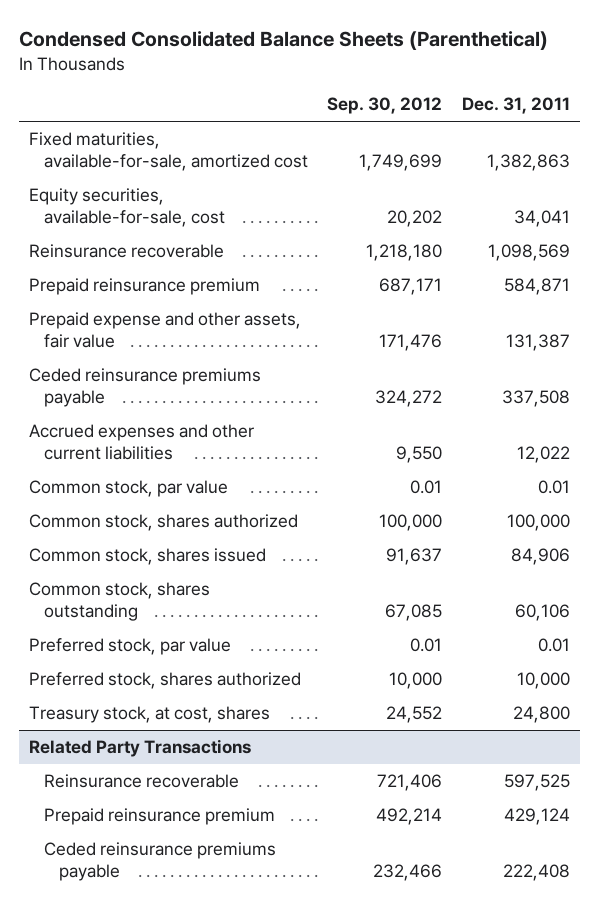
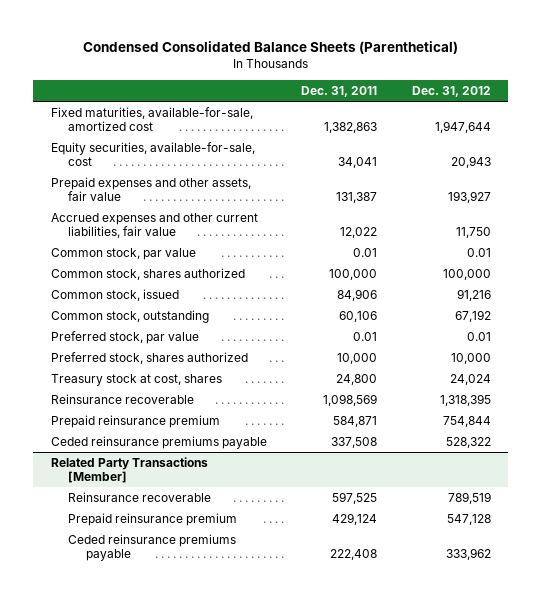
- | Sep. 30, 2012 | Dec. 31, 2011
+ | Dec. 31, 2011 | Dec. 31, 2012
- Prepaid expense and other assets, fair value | 171,476 | 131,387
- Accrued expenses and other current liabilities | 9,550 | 12,022
+ Prepaid expenses and other assets, fair value | 131,387 | 193,927
+ Accrued expenses and other current liabilities, fair value | 12,022 | 11,750
- Common stock, shares issued | 91,637 | 84,906
- Common stock, shares outstanding | 67,085 | 60,106
+ Common stock, issued | 84,906 | 91,216
+ Common stock, outstanding | 60,106 | 67,192
- Treasury stock, at cost, shares | 24,552 | 24,800
- Related Party Transactions
+ Treasury stock at cost, shares | 24,800 | 24,024
moved down: Reinsurance recoverable | 1,098,569 | 1,318,395
moved down: Prepaid reinsurance premium | 584,871 | 754,844
moved down: Ceded reinsurance premiums payable | 337,508 | 528,322
+ Related Party Transactions [Member]

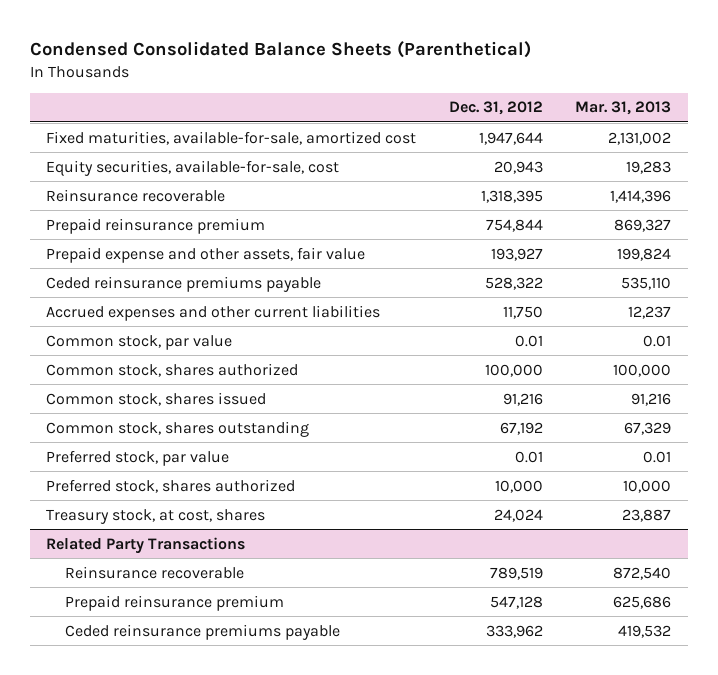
- | Dec. 31, 2011 | Dec. 31, 2012
+ | Dec. 31, 2012 | Mar. 31, 2013
- Prepaid expenses and other assets, fair value | 131,387 | 193,927
- Accrued expenses and other current liabilities, fair value | 12,022 | 11,750
moved up: Reinsurance recoverable | 1,318,395 | 1,414,396
moved up: Prepaid reinsurance premium | 754,844 | 869,327
+ Prepaid expense and other assets, fair value | 193,927 | 199,824
moved up: Ceded reinsurance premiums payable | 528,322 | 535,110
+ Accrued expenses and other current liabilities | 11,750 | 12,237
- Common stock, issued | 84,906 | 91,216
- Common stock, outstanding | 60,106 | 67,192
+ Common stock, shares issued | 91,216 | 91,216
+ Common stock, shares outstanding | 67,192 | 67,329
- Treasury stock at cost, shares | 24,800 | 24,024
- Related Party Transactions [Member]
+ Treasury stock, at cost, shares | 24,024 | 23,887
+ Related Party Transactions

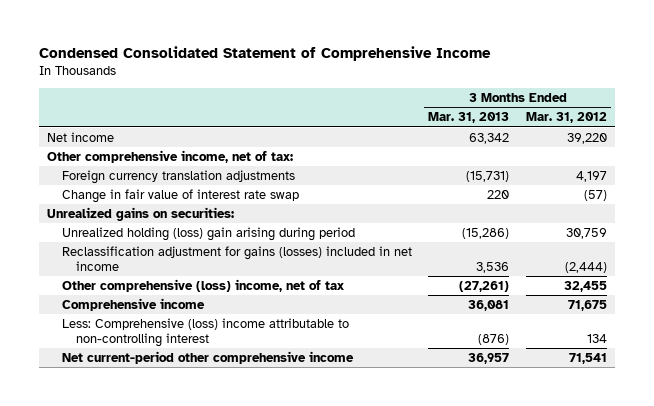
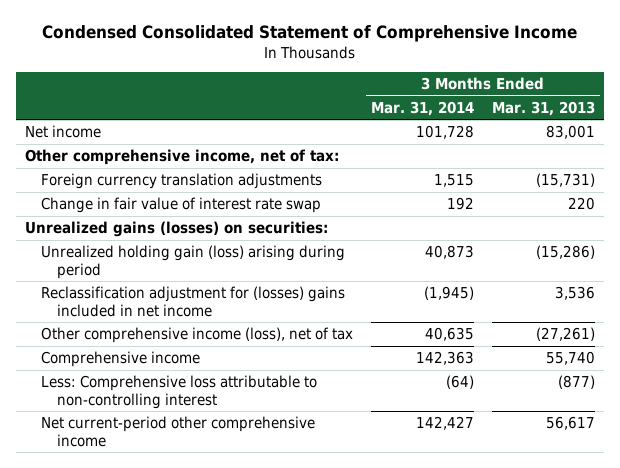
- | 3 Months Ended Mar. 31, 2013 | 3 Months Ended Mar. 31, 2012
+ | 3 Months Ended Mar. 31, 2014 | 3 Months Ended Mar. 31, 2013
- Net income | 63,342 | 39,220
+ Net income | 101,728 | 83,001
- Unrealized gains on securities:
- Unrealized holding (loss) gain arising during period | (15,286) | 30,759
- Reclassification adjustment for gains (losses) included in net income | 3,536 | (2,444)
- Other comprehensive (loss) income, net of tax | (27,261) | 32,455
- Comprehensive income | 36,081 | 71,675
- Less: Comprehensive (loss) income attributable to non-controlling interest | (876) | 134
- Net current-period other comprehensive income | 36,957 | 71,541
+ Unrealized gains (losses) on securities:
+ Unrealized holding gain (loss) arising during period | 40,873 | (15,286)
+ Reclassification adjustment for (losses) gains included in net income | (1,945) | 3,536
+ Other comprehensive income (loss), net of tax | 40,635 | (27,261)
+ Comprehensive income | 142,363 | 55,740
+ Less: Comprehensive loss attributable to non-controlling interest | (64) | (877)
+ Net current-period other comprehensive income | 142,427 | 56,617

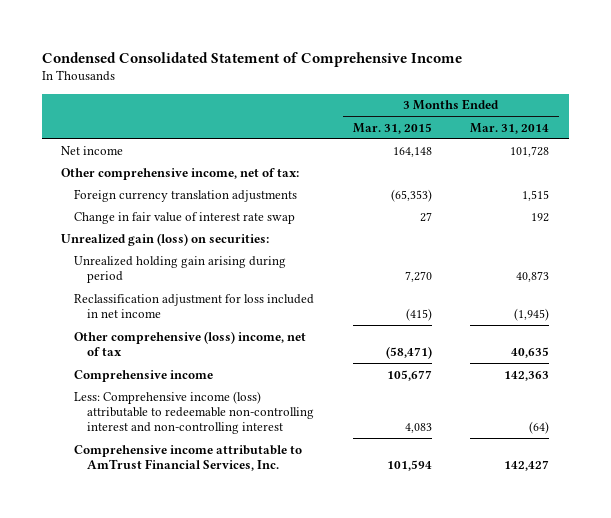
- | 3 Months Ended Mar. 31, 2014 | 3 Months Ended Mar. 31, 2013
+ | 3 Months Ended Mar. 31, 2015 | 3 Months Ended Mar. 31, 2014
- Unrealized gains (losses) on securities:
- Unrealized holding gain (loss) arising during period | 40,873 | (15,286)
- Reclassification adjustment for (losses) gains included in net income | (1,945) | 3,536
- Other comprehensive income (loss), net of tax | 40,635 | (27,261)
+ Unrealized gain (loss) on securities:
+ Unrealized holding gain arising during period | 7,270 | 40,873
+ Reclassification adjustment for loss included in net income | (415) | (1,945)
+ Other comprehensive (loss) income, net of tax | (58,471) | 40,635
- Less: Comprehensive loss attributable to non-controlling interest | (64) | (877)
- Net current-period other comprehensive income | 142,427 | 56,617
+ Less: Comprehensive income (loss) attributable to redeemable non-controlling interest and non-controlling interest | 4,083 | (64)
+ Comprehensive income attributable to AmTrust Financial Services, Inc. | 101,594 | 142,427

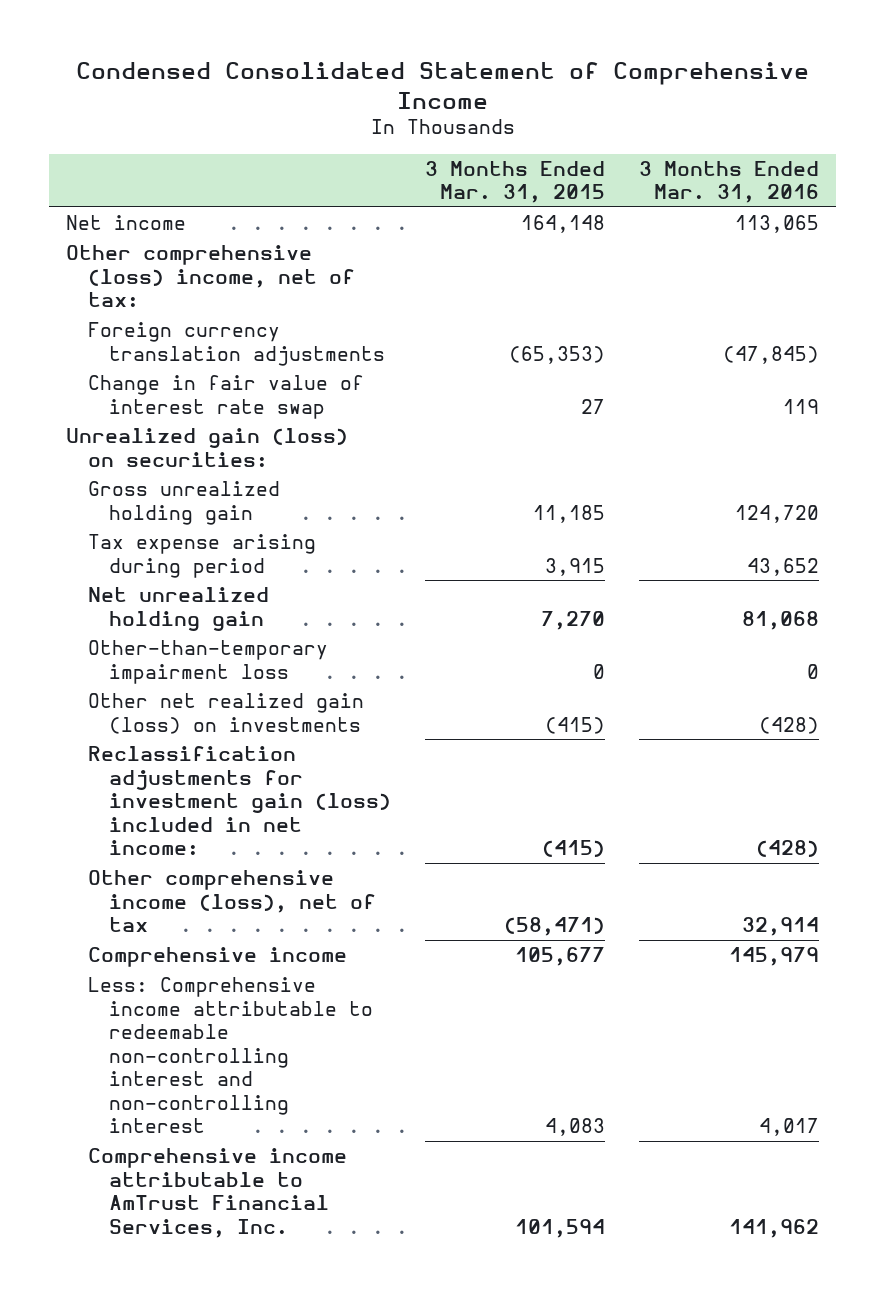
- | 3 Months Ended Mar. 31, 2015 | 3 Months Ended Mar. 31, 2014
+ | 3 Months Ended Mar. 31, 2015 | 3 Months Ended Mar. 31, 2016
- Other comprehensive income, net of tax:
+ Other comprehensive (loss) income, net of tax:
- Unrealized holding gain arising during period | 7,270 | 40,873
- Reclassification adjustment for loss included in net income | (415) | (1,945)
- Other comprehensive (loss) income, net of tax | (58,471) | 40,635
+ Gross unrealized holding gain | 11,185 | 124,720
+ Tax expense arising during period | 3,915 | 43,652
+ Net unrealized holding gain | 7,270 | 81,068
+ Other-than-temporary impairment loss | 0 | 0
+ Other net realized gain (loss) on investments | (415) | (428)
+ Reclassification adjustments for investment gain (loss) included in net income: | (415) | (428)
+ Other comprehensive income (loss), net of tax | (58,471) | 32,914
- Less: Comprehensive income (loss) attributable to redeemable non-controlling interest and non-controlling interest | 4,083 | (64)
+ Less: Comprehensive income attributable to redeemable non-controlling interest and non-controlling interest | 4,083 | 4,017

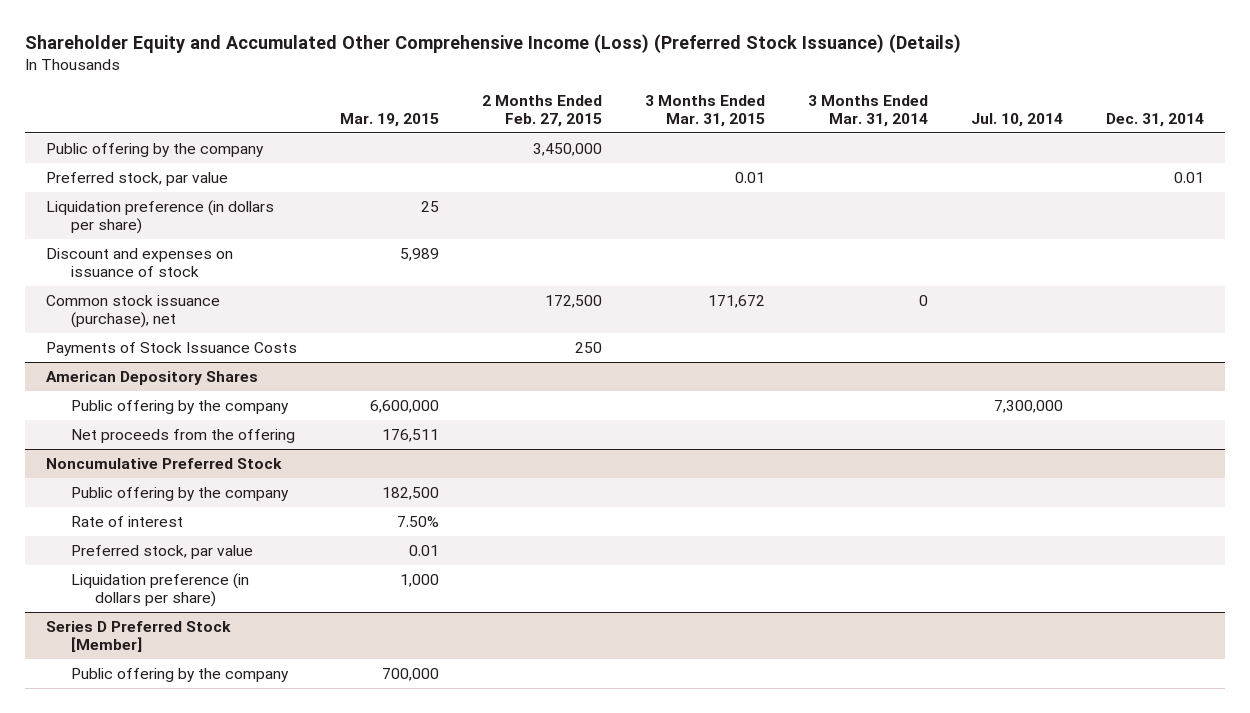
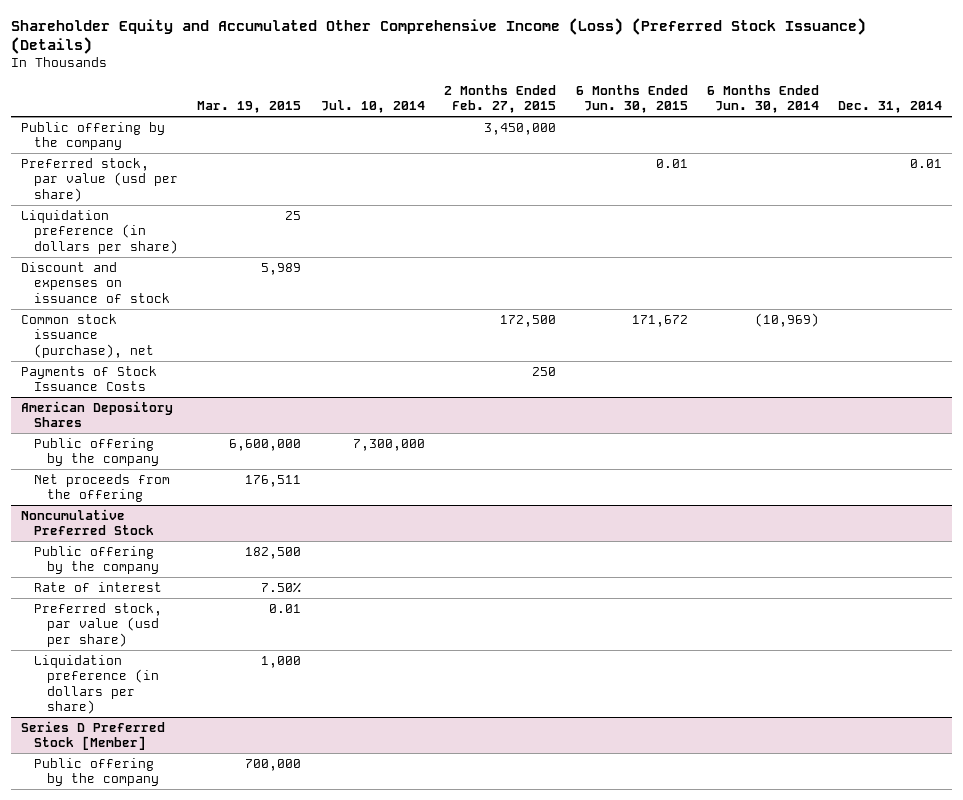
- | Mar. 19, 2015 | 2 Months Ended Feb. 27, 2015 | 3 Months Ended Mar. 31, 2015 | 3 Months Ended Mar. 31, 2014 | Jul. 10, 2014 | Dec. 31, 2014
+ | Mar. 19, 2015 | Jul. 10, 2014 | 2 Months Ended Feb. 27, 2015 | 6 Months Ended Jun. 30, 2015 | 6 Months Ended Jun. 30, 2014 | Dec. 31, 2014
- Preferred stock, par value | | | 0.01 | | | 0.01
+ Preferred stock, par value (usd per share) | | | | 0.01 | | 0.01
@ Noncumulative Preferred Stock
- Preferred stock, par value | 0.01 | | | | |
+ Preferred stock, par value (usd per share) | 0.01 | | | | |

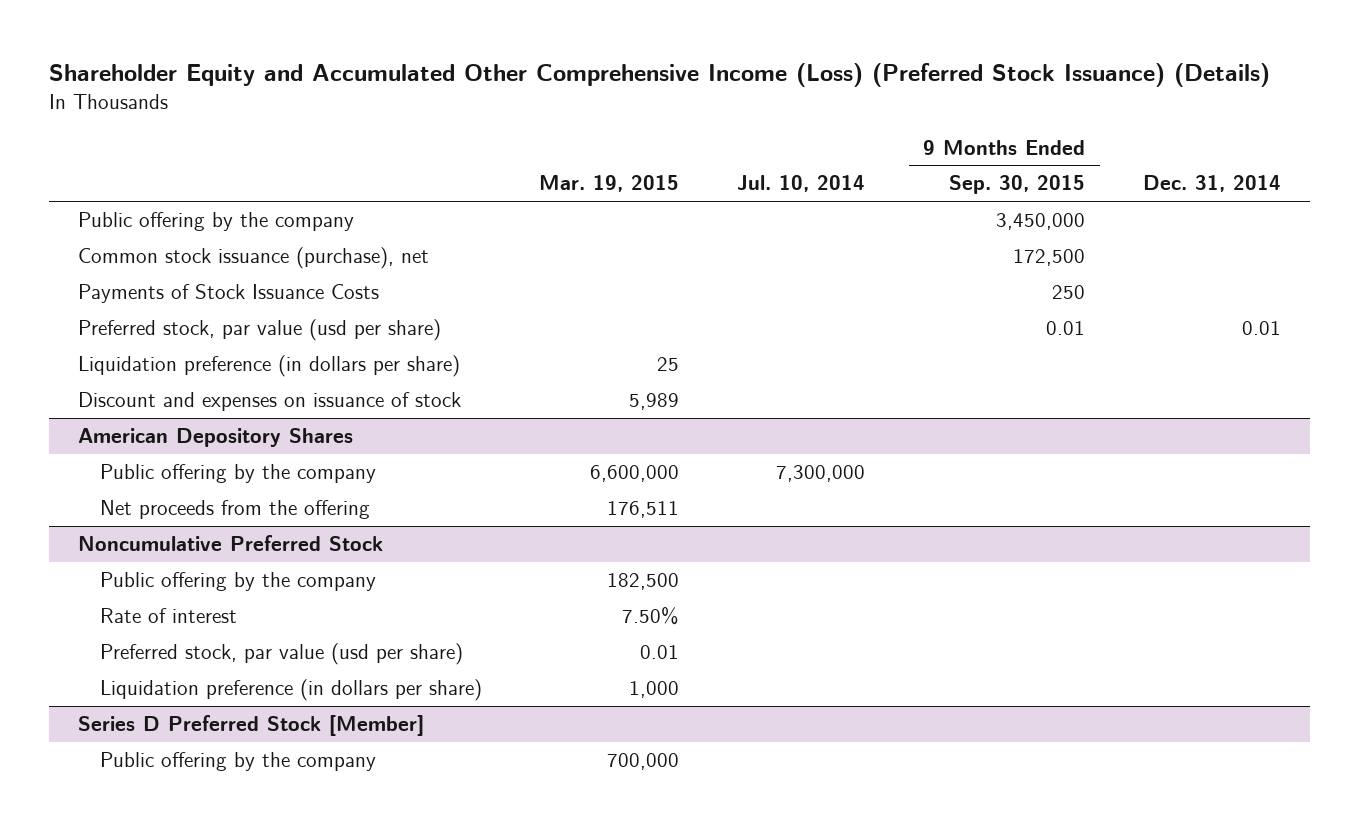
- | Mar. 19, 2015 | Jul. 10, 2014 | 2 Months Ended Feb. 27, 2015 | 6 Months Ended Jun. 30, 2015 | 6 Months Ended Jun. 30, 2014 | Dec. 31, 2014
+ | Mar. 19, 2015 | Jul. 10, 2014 | 9 Months Ended Sep. 30, 2015 | Dec. 31, 2014
moved up: Common stock issuance (purchase), net | | | 172,500 |
moved up: Payments of Stock Issuance Costs | | | 250 |

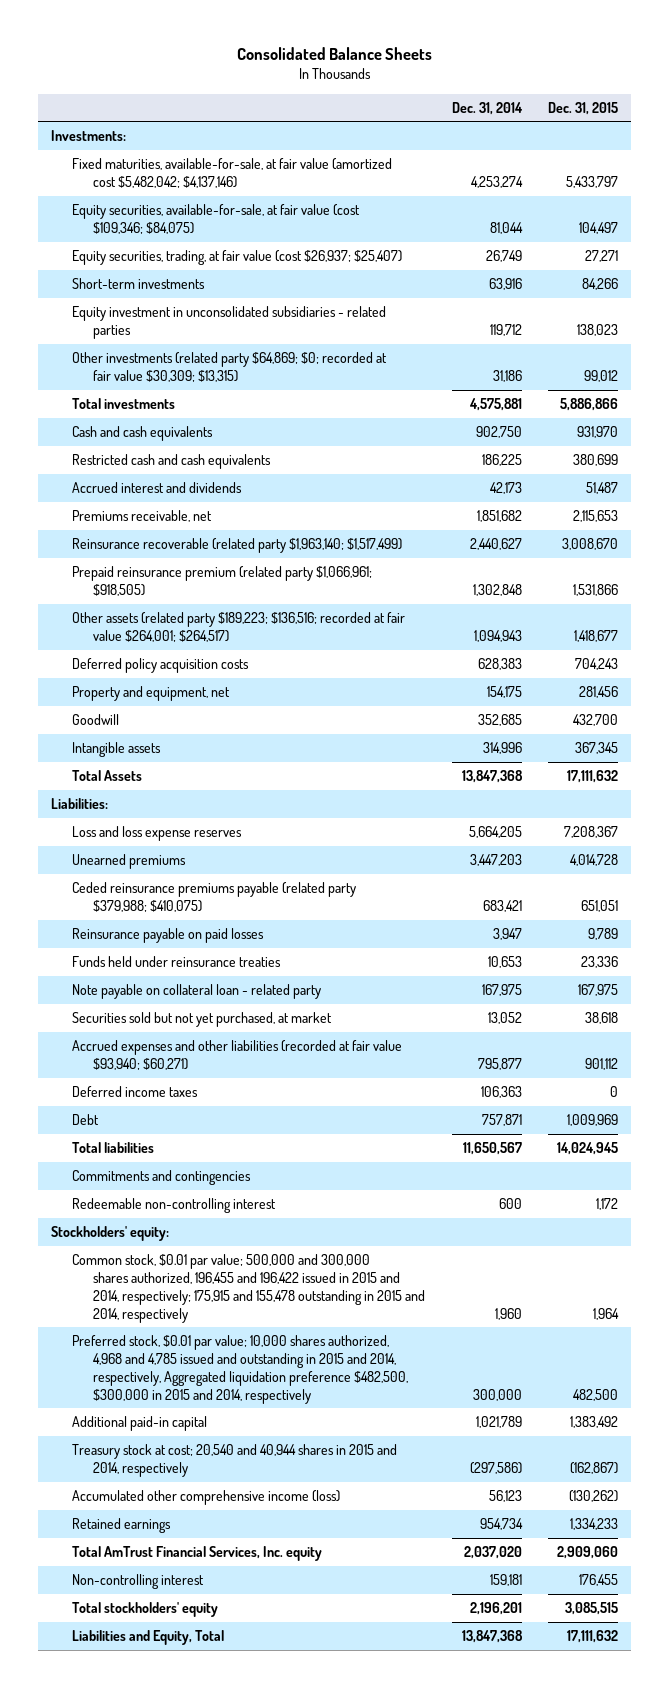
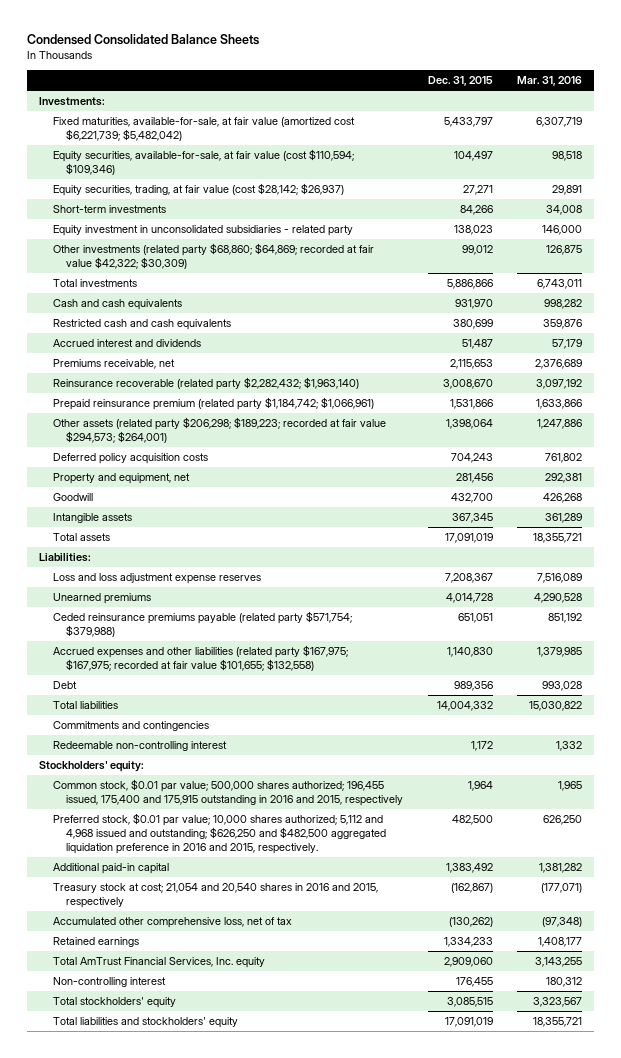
- Consolidated Balance Sheets
+ Condensed Consolidated Balance Sheets
- | Dec. 31, 2014 | Dec. 31, 2015
+ | Dec. 31, 2015 | Mar. 31, 2016
- Fixed maturities, available-for-sale, at fair value (amortized cost $5,482,042; $4,137,146) | 4,253,274 | 5,433,797
- Equity securities, available-for-sale, at fair value (cost $109,346; $84,075) | 81,044 | 104,497
- Equity securities, trading, at fair value (cost $26,937; $25,407) | 26,749 | 27,271
+ Fixed maturities, available-for-sale, at fair value (amortized cost $6,221,739; $5,482,042) | 5,433,797 | 6,307,719
+ Equity securities, available-for-sale, at fair value (cost $110,594; $109,346) | 104,497 | 98,518
+ Equity securities, trading, at fair value (cost $28,142; $26,937) | 27,271 | 29,891
- Equity investment in unconsolidated subsidiaries - related parties | 119,712 | 138,023
- Other investments (related party $64,869; $0; recorded at fair value $30,309; $13,315) | 31,186 | 99,012
+ Equity investment in unconsolidated subsidiaries - related party | 138,023 | 146,000
+ Other investments (related party $68,860; $64,869; recorded at fair value $42,322; $30,309) | 99,012 | 126,875
- Reinsurance recoverable (related party $1,963,140; $1,517,499) | 2,440,627 | 3,008,670
- Prepaid reinsurance premium (related party $1,066,961; $918,505) | 1,302,848 | 1,531,866
- Other assets (related party $189,223; $136,516; recorded at fair value $264,001; $264,517) | 1,094,943 | 1,418,677
+ Reinsurance recoverable (related party $2,282,432; $1,963,140) | 3,008,670 | 3,097,192
+ Prepaid reinsurance premium (related party $1,184,742; $1,066,961) | 1,531,866 | 1,633,866
+ Other assets (related party $206,298; $189,223; recorded at fair value $294,573; $264,001) | 1,398,064 | 1,247,886
- Total Assets | 13,847,368 | 17,111,632
+ Total assets | 17,091,019 | 18,355,721
- Loss and loss expense reserves | 5,664,205 | 7,208,367
+ Loss and loss adjustment expense reserves | 7,208,367 | 7,516,089
- Ceded reinsurance premiums payable (related party $379,988; $410,075) | 683,421 | 651,051
- Reinsurance payable on paid losses | 3,947 | 9,789
- Funds held under reinsurance treaties | 10,653 | 23,336
- Note payable on collateral loan - related party | 167,975 | 167,975
- Securities sold but not yet purchased, at market | 13,052 | 38,618
- Accrued expenses and other liabilities (recorded at fair value $93,940; $60,271) | 795,877 | 901,112
- Deferred income taxes | 106,363 | 0
- Debt | 757,871 | 1,009,969
- Total liabilities | 11,650,567 | 14,024,945
+ Ceded reinsurance premiums payable (related party $571,754; $379,988) | 651,051 | 851,192
+ Accrued expenses and other liabilities (related party $167,975; $167,975; recorded at fair value $101,655; $132,558) | 1,140,830 | 1,379,985
+ Debt | 989,356 | 993,028
+ Total liabilities | 14,004,332 | 15,030,822
- Common stock, $0.01 par value; 500,000 and 300,000 shares authorized, 196,455 and 196,422 issued in 2015 and 2014, respectively; 175,915 and 155,478 outstanding in 2015 and 2014, respectively | 1,960 | 1,964
- Preferred stock, $0.01 par value; 10,000 shares authorized, 4,968 and 4,785 issued and outstanding in 2015 and 2014, respectively, Aggregated liquidation preference $482,500, $300,000 in 2015 and 2014, respectively | 300,000 | 482,500
+ Common stock, $0.01 par value; 500,000 shares authorized; 196,455 issued, 175,400 and 175,915 outstanding in 2016 and 2015, respectively | 1,964 | 1,965
+ Preferred stock, $0.01 par value; 10,000 shares authorized; 5,112 and 4,968 issued and outstanding; $626,250 and $482,500 aggregated liquidation preference in 2016 and 2015, respectively. | 482,500 | 626,250
- Treasury stock at cost; 20,540 and 40,944 shares in 2015 and 2014, respectively | (297,586) | (162,867)
- Accumulated other comprehensive income (loss) | 56,123 | (130,262)
+ Treasury stock at cost; 21,054 and 20,540 shares in 2016 and 2015, respectively | (162,867) | (177,071)
+ Accumulated other comprehensive loss, net of tax | (130,262) | (97,348)
- Liabilities and Equity, Total | 13,847,368 | 17,111,632
+ Total liabilities and stockholders' equity | 17,091,019 | 18,355,721

